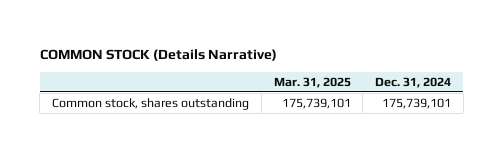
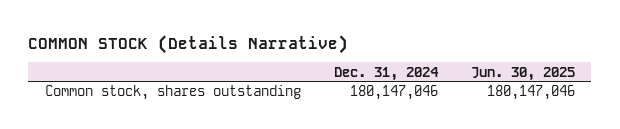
- | Mar. 31, 2025 | Dec. 31, 2024
+ | Dec. 31, 2024 | Jun. 30, 2025
- Common stock, shares outstanding | 175,739,101 | 175,739,101
+ Common stock, shares outstanding | 180,147,046 | 180,147,046

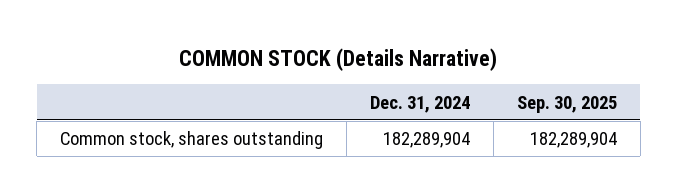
- | Dec. 31, 2024 | Jun. 30, 2025
+ | Dec. 31, 2024 | Sep. 30, 2025
- Common stock, shares outstanding | 180,147,046 | 180,147,046
+ Common stock, shares outstanding | 182,289,904 | 182,289,904

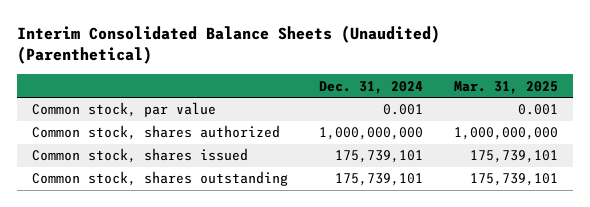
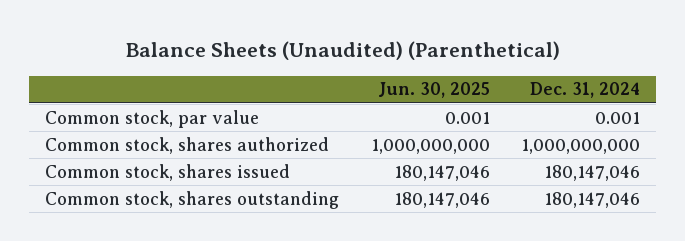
- Interim Consolidated Balance Sheets (Unaudited) (Parenthetical)
+ Balance Sheets (Unaudited) (Parenthetical)
- | Dec. 31, 2024 | Mar. 31, 2025
+ | Jun. 30, 2025 | Dec. 31, 2024
- Common stock, shares issued | 175,739,101 | 175,739,101
- Common stock, shares outstanding | 175,739,101 | 175,739,101
+ Common stock, shares issued | 180,147,046 | 180,147,046
+ Common stock, shares outstanding | 180,147,046 | 180,147,046

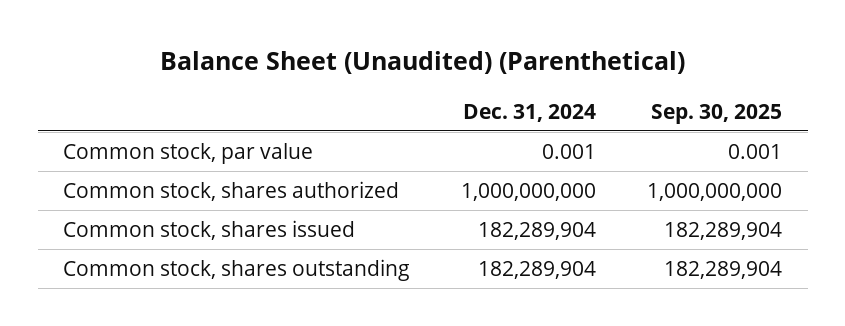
- Balance Sheets (Unaudited) (Parenthetical)
+ Balance Sheet (Unaudited) (Parenthetical)
- | Jun. 30, 2025 | Dec. 31, 2024
+ | Dec. 31, 2024 | Sep. 30, 2025
- Common stock, shares issued | 180,147,046 | 180,147,046
- Common stock, shares outstanding | 180,147,046 | 180,147,046
+ Common stock, shares issued | 182,289,904 | 182,289,904
+ Common stock, shares outstanding | 182,289,904 | 182,289,904

